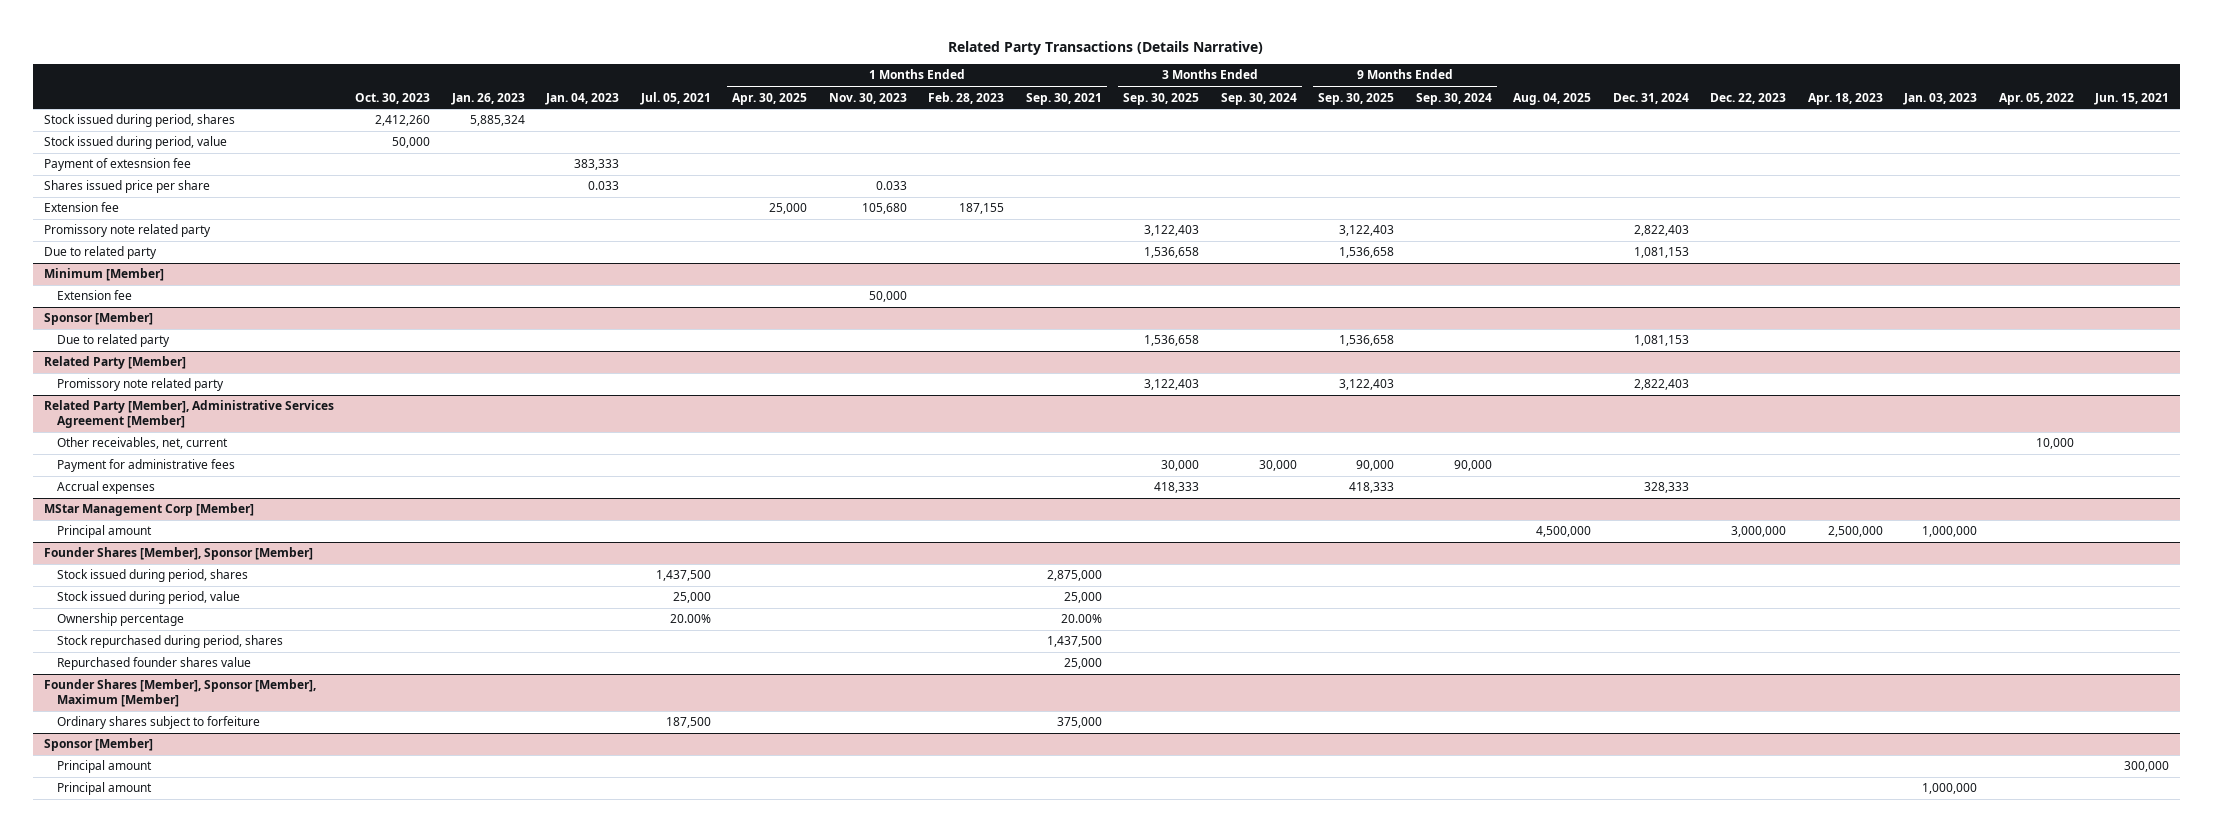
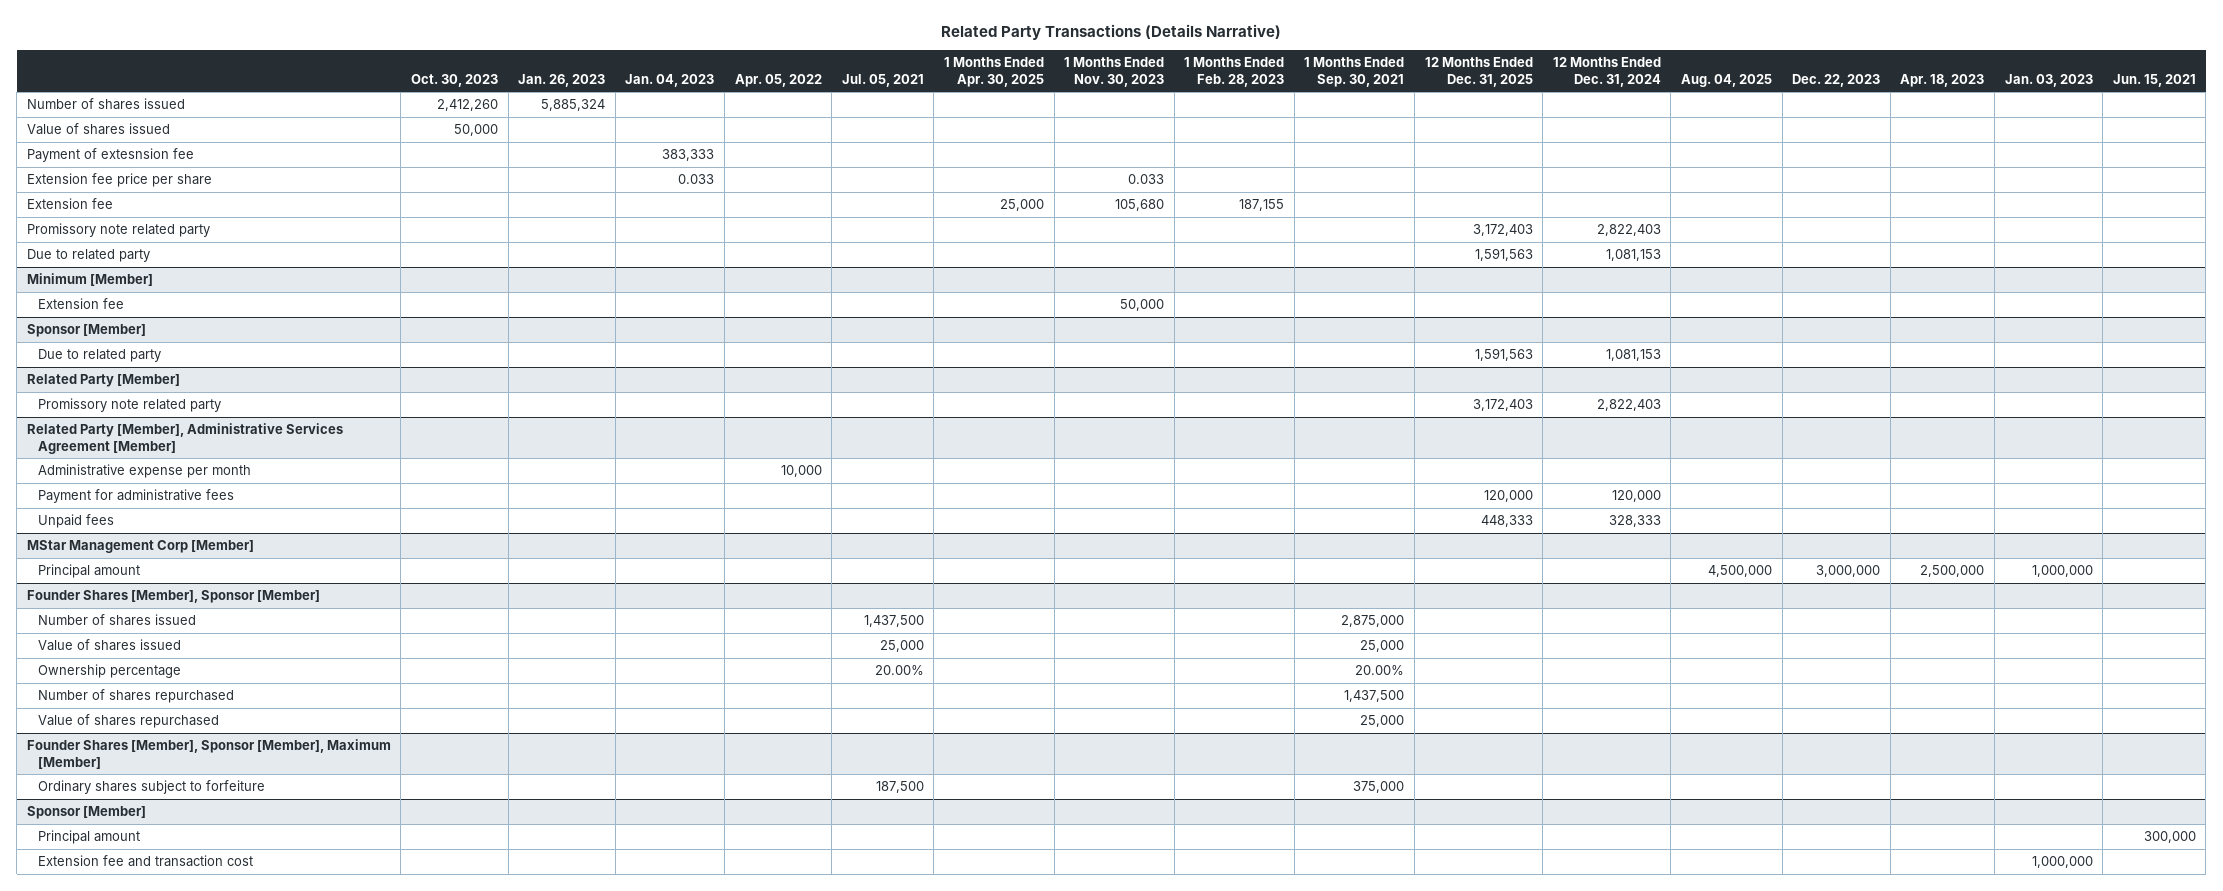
- | Oct. 30, 2023 | Jan. 26, 2023 | Jan. 04, 2023 | Jul. 05, 2021 | 1 Months Ended Apr. 30, 2025 | 1 Months Ended Nov. 30, 2023 | 1 Months Ended Feb. 28, 2023 | 1 Months Ended Sep. 30, 2021 | 3 Months Ended Sep. 30, 2025 | 3 Months Ended Sep. 30, 2024 | 9 Months Ended Sep. 30, 2025 | 9 Months Ended Sep. 30, 2024 | Aug. 04, 2025 | Dec. 31, 2024 | Dec. 22, 2023 | Apr. 18, 2023 | Jan. 03, 2023 | Apr. 05, 2022 | Jun. 15, 2021
+ | Oct. 30, 2023 | Jan. 26, 2023 | Jan. 04, 2023 | Apr. 05, 2022 | Jul. 05, 2021 | 1 Months Ended Apr. 30, 2025 | 1 Months Ended Nov. 30, 2023 | 1 Months Ended Feb. 28, 2023 | 1 Months Ended Sep. 30, 2021 | 12 Months Ended Dec. 31, 2025 | 12 Months Ended Dec. 31, 2024 | Aug. 04, 2025 | Dec. 22, 2023 | Apr. 18, 2023 | Jan. 03, 2023 | Jun. 15, 2021
- Stock issued during period, shares | 2,412,260 | 5,885,324 | | | | | | | | | | | | | | | | |
- Stock issued during period, value | 50,000 | | | | | | | | | | | | | | | | | |
+ Number of shares issued | 2,412,260 | 5,885,324 | | | | | | | | | | | | | |
+ Value of shares issued | 50,000 | | | | | | | | | | | | | | |
- Shares issued price per share | | | 0.033 | | | 0.033 | | | | | | | | | | | | |
+ Extension fee price per share | | | 0.033 | | | | 0.033 | | | | | | | | |
@ Related Party [Member], Administrative Services Agreement [Member]
- Other receivables, net, current | | | | | | | | | | | | | | | | | | 10,000 |
+ Administrative expense per month | | | | 10,000 | | | | | | | | | | | |
- Accrual expenses | | | | | | | | | 418,333 | | 418,333 | | | 328,333 | | | | |
+ Unpaid fees | | | | | | | | | | 448,333 | 328,333 | | | | |
@ Founder Shares [Member], Sponsor [Member]
- Stock issued during period, shares | | | | 1,437,500 | | | | 2,875,000 | | | | | | | | | | |
- Stock issued during period, value | | | | 25,000 | | | | 25,000 | | | | | | | | | | |
+ Number of shares issued | | | | | 1,437,500 | | | | 2,875,000 | | | | | | |
+ Value of shares issued | | | | | 25,000 | | | | 25,000 | | | | | | |
- Stock repurchased during period, shares | | | | | | | | 1,437,500 | | | | | | | | | | |
- Repurchased founder shares value | | | | | | | | 25,000 | | | | | | | | | | |
+ Number of shares repurchased | | | | | | | | | 1,437,500 | | | | | | |
+ Value of shares repurchased | | | | | | | | | 25,000 | | | | | | |
@ Sponsor [Member]
- Principal amount | | | | | | | | | | | | | | | | | 1,000,000 | |
+ Extension fee and transaction cost | | | | | | | | | | | | | | | 1,000,000 |

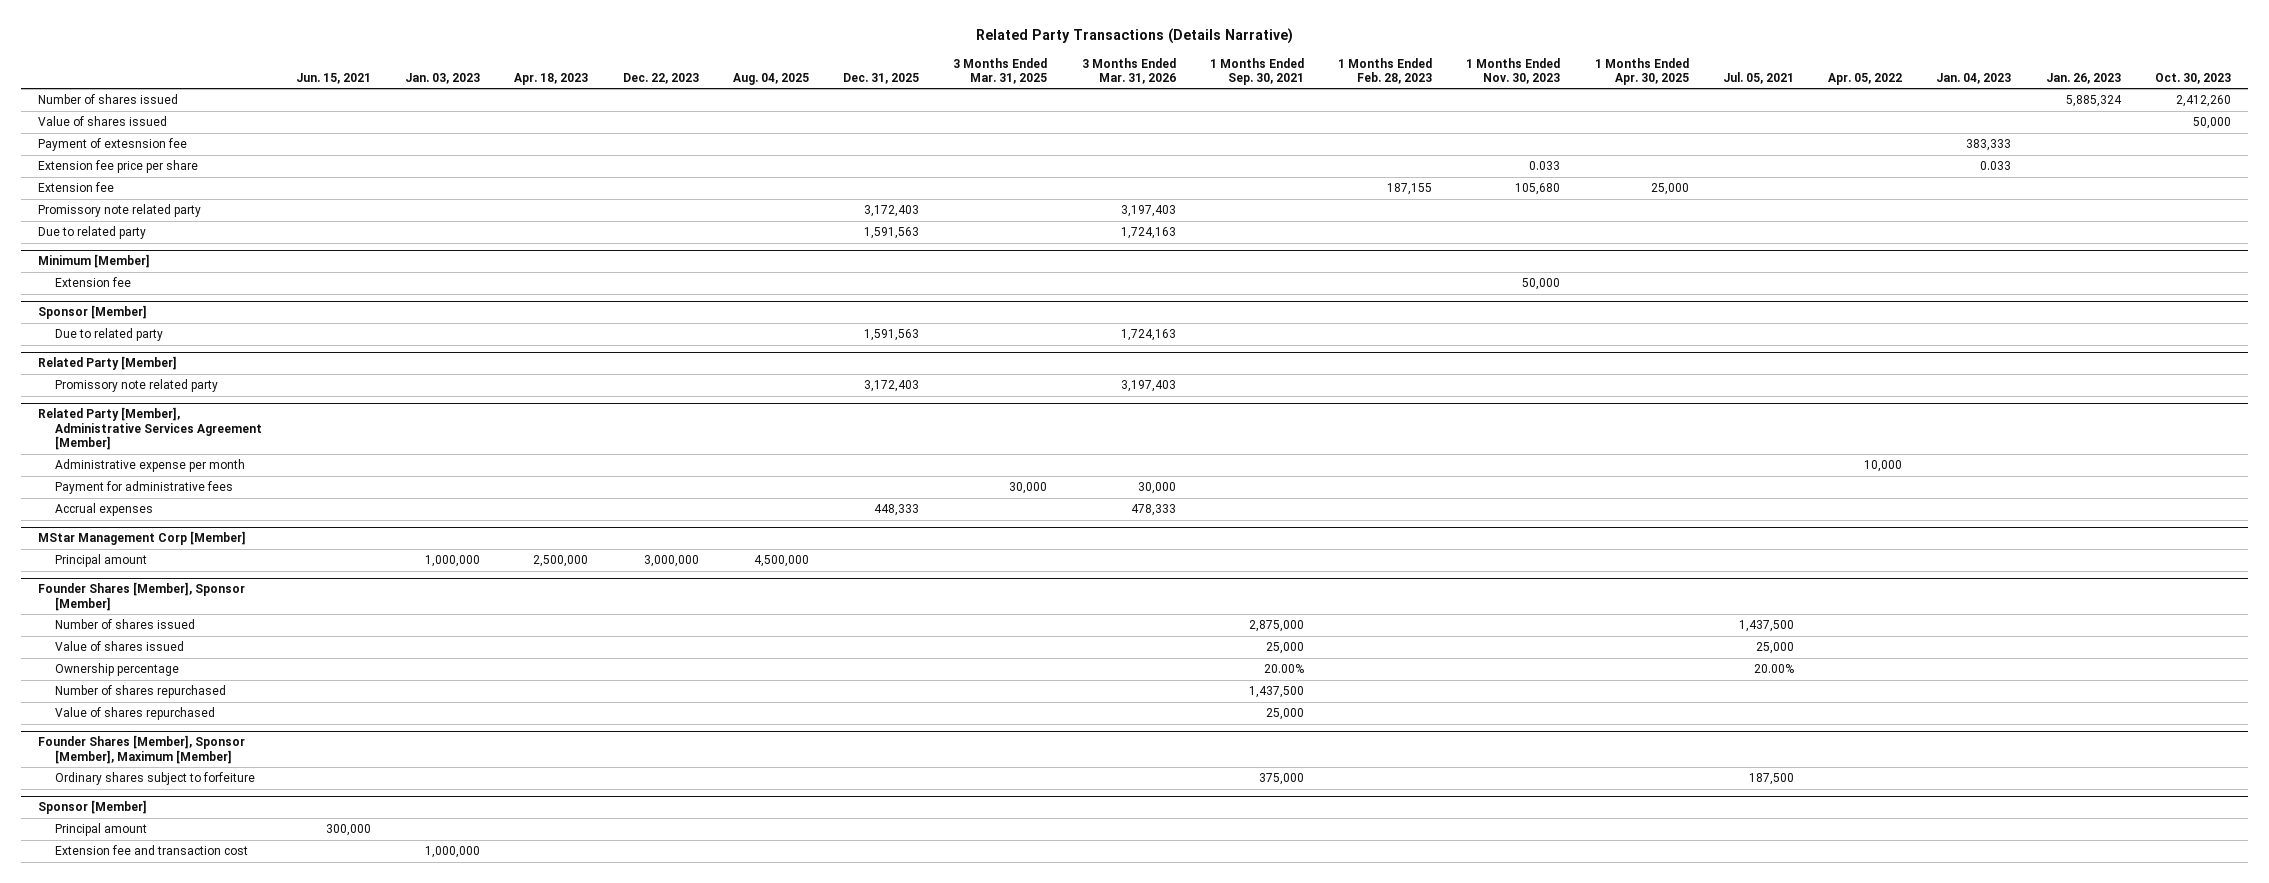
- | Oct. 30, 2023 | Jan. 26, 2023 | Jan. 04, 2023 | Apr. 05, 2022 | Jul. 05, 2021 | 1 Months Ended Apr. 30, 2025 | 1 Months Ended Nov. 30, 2023 | 1 Months Ended Feb. 28, 2023 | 1 Months Ended Sep. 30, 2021 | 12 Months Ended Dec. 31, 2025 | 12 Months Ended Dec. 31, 2024 | Aug. 04, 2025 | Dec. 22, 2023 | Apr. 18, 2023 | Jan. 03, 2023 | Jun. 15, 2021
+ | Jun. 15, 2021 | Jan. 03, 2023 | Apr. 18, 2023 | Dec. 22, 2023 | Aug. 04, 2025 | Dec. 31, 2025 | 3 Months Ended Mar. 31, 2025 | 3 Months Ended Mar. 31, 2026 | 1 Months Ended Sep. 30, 2021 | 1 Months Ended Feb. 28, 2023 | 1 Months Ended Nov. 30, 2023 | 1 Months Ended Apr. 30, 2025 | Jul. 05, 2021 | Apr. 05, 2022 | Jan. 04, 2023 | Jan. 26, 2023 | Oct. 30, 2023
@ Related Party [Member], Administrative Services Agreement [Member]
- Unpaid fees | | | | | | | | | | 448,333 | 328,333 | | | | |
+ Accrual expenses | | | | | | 448,333 | | 478,333 | | | | | | | | |

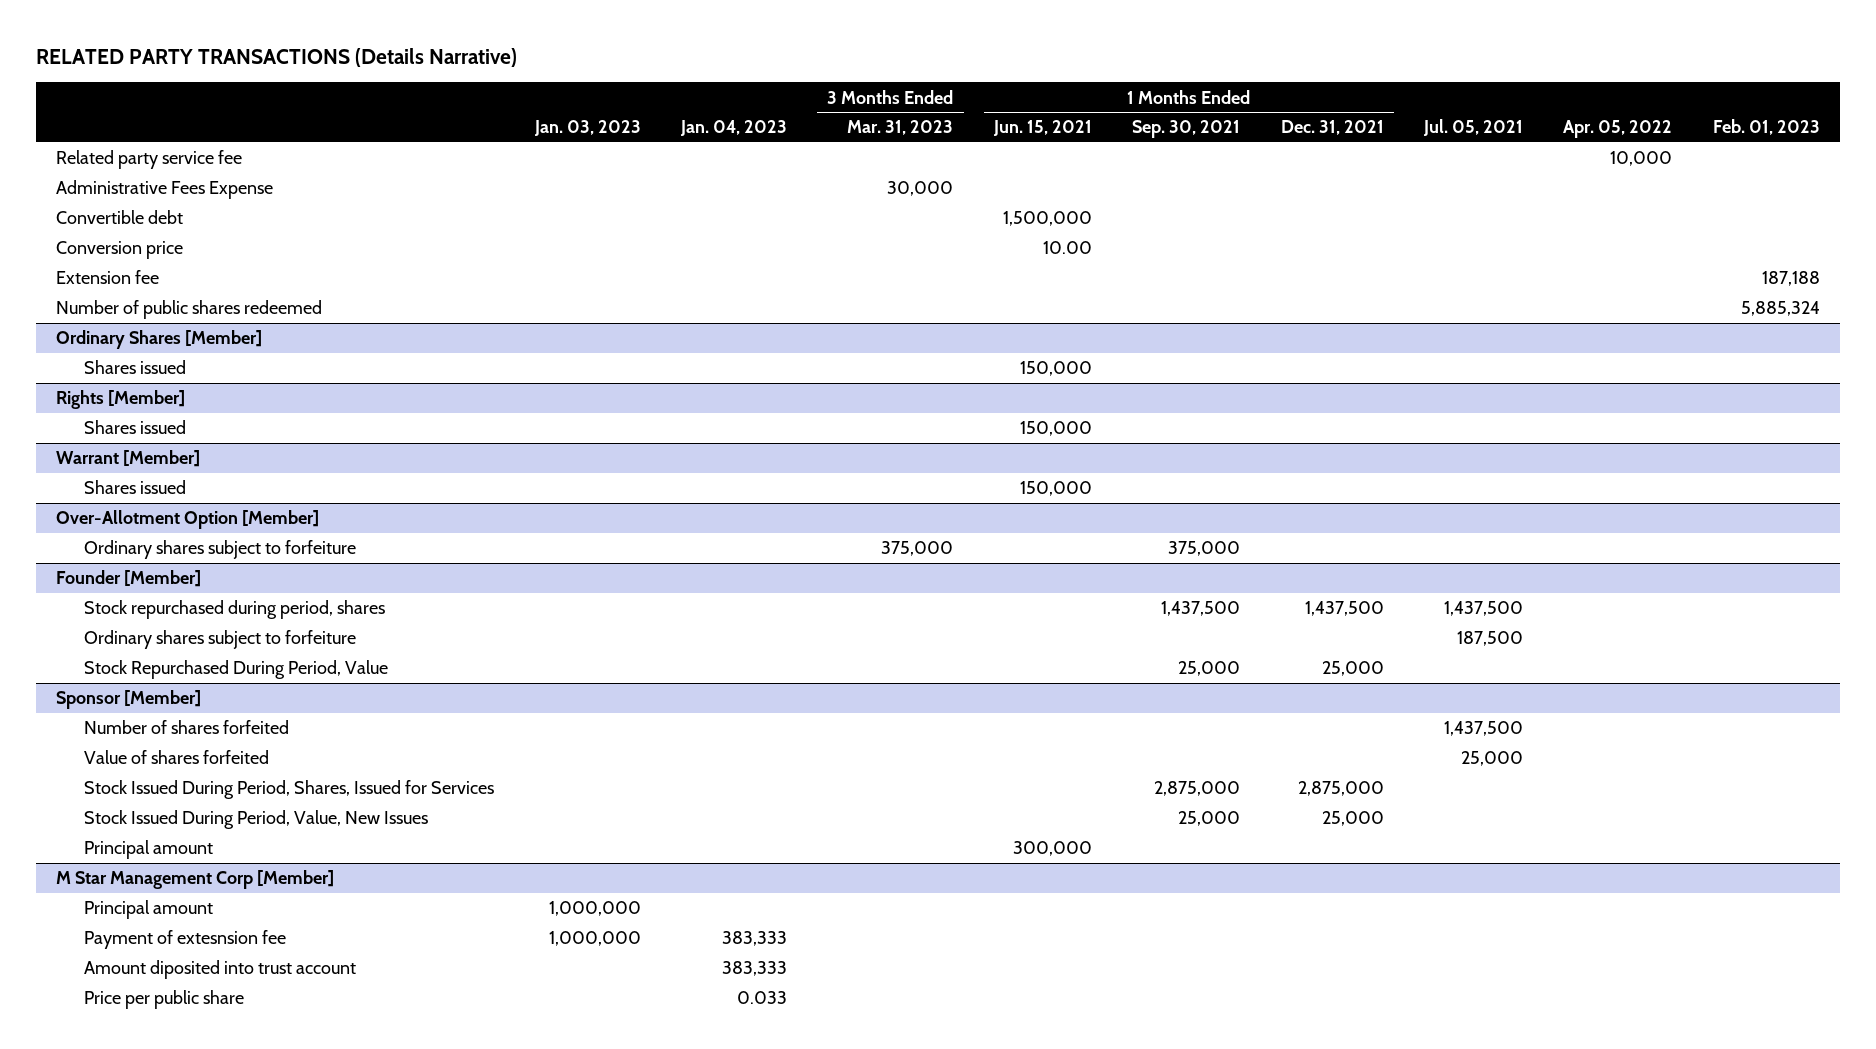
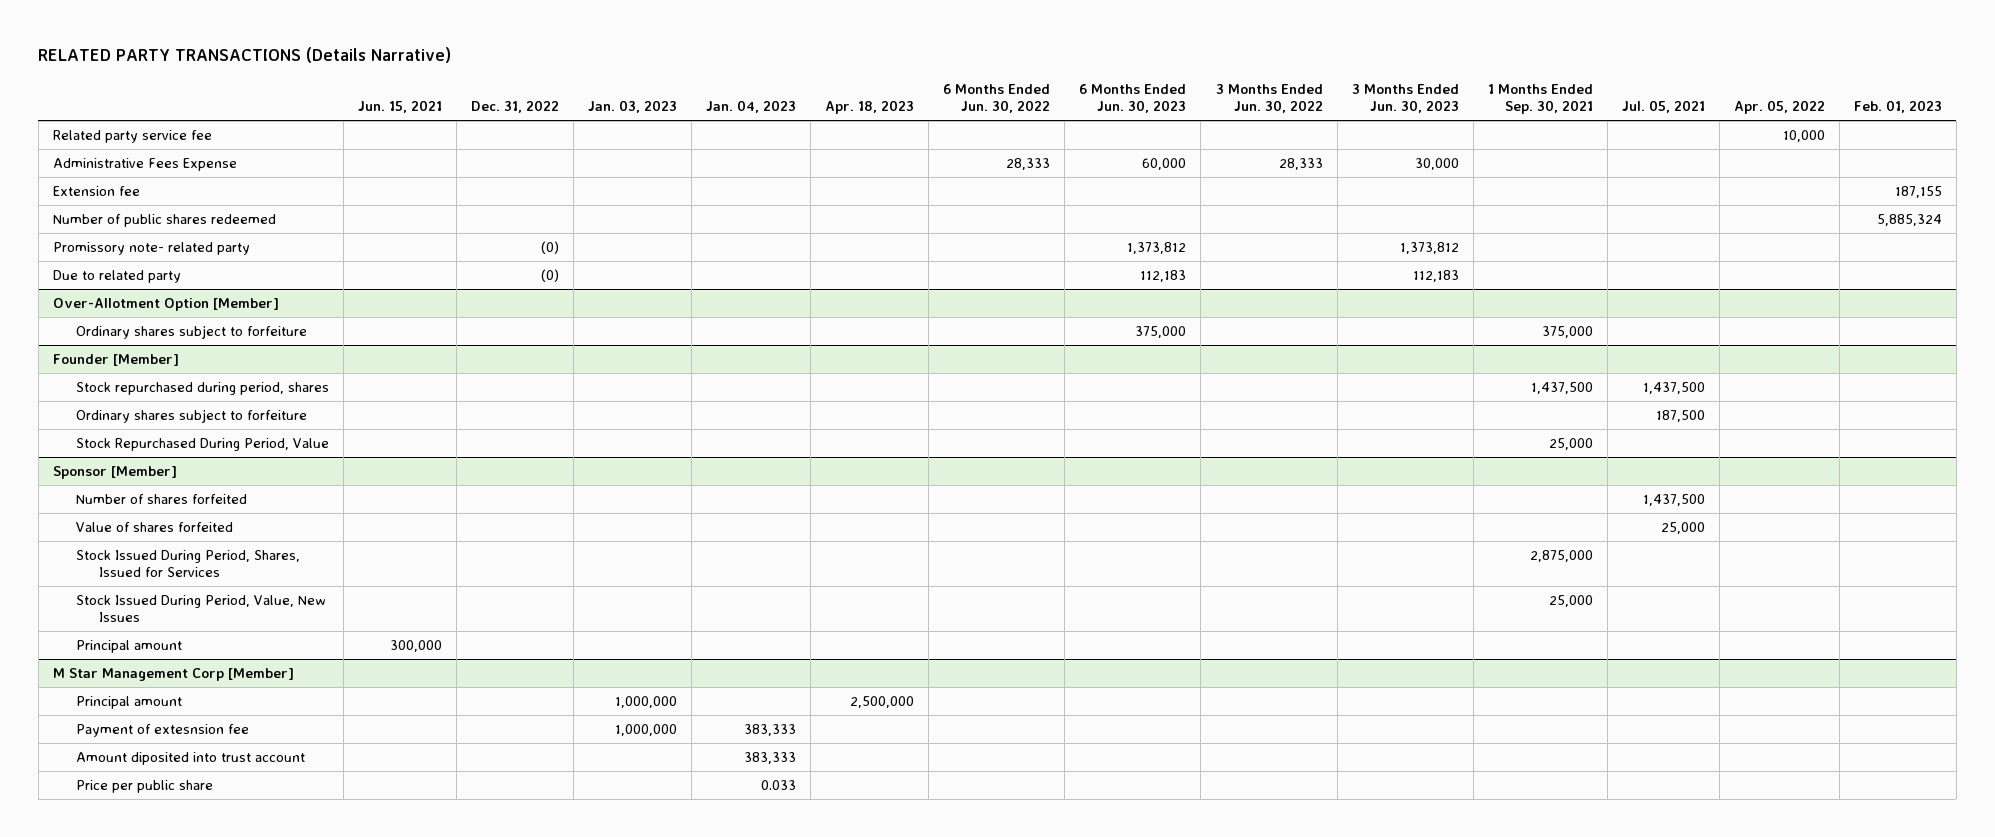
- | Jan. 03, 2023 | Jan. 04, 2023 | 3 Months Ended Mar. 31, 2023 | 1 Months Ended Jun. 15, 2021 | 1 Months Ended Sep. 30, 2021 | 1 Months Ended Dec. 31, 2021 | Jul. 05, 2021 | Apr. 05, 2022 | Feb. 01, 2023
+ | Jun. 15, 2021 | Dec. 31, 2022 | Jan. 03, 2023 | Jan. 04, 2023 | Apr. 18, 2023 | 6 Months Ended Jun. 30, 2022 | 6 Months Ended Jun. 30, 2023 | 3 Months Ended Jun. 30, 2022 | 3 Months Ended Jun. 30, 2023 | 1 Months Ended Sep. 30, 2021 | Jul. 05, 2021 | Apr. 05, 2022 | Feb. 01, 2023
- Convertible debt | | | | 1,500,000 | | | | |
- Conversion price | | | | 10.00 | | | | |
- Extension fee | | | | | | | | | 187,188
+ Extension fee | | | | | | | | | | | | | 187,155
- Ordinary Shares [Member]
- Shares issued | | | | 150,000 | | | | |
- Rights [Member]
- Shares issued | | | | 150,000 | | | | |
- Warrant [Member]
- Shares issued | | | | 150,000 | | | | |
+ Promissory note- related party | | (0) | | | | | 1,373,812 | | 1,373,812 | | | |
+ Due to related party | | (0) | | | | | 112,183 | | 112,183 | | | |

